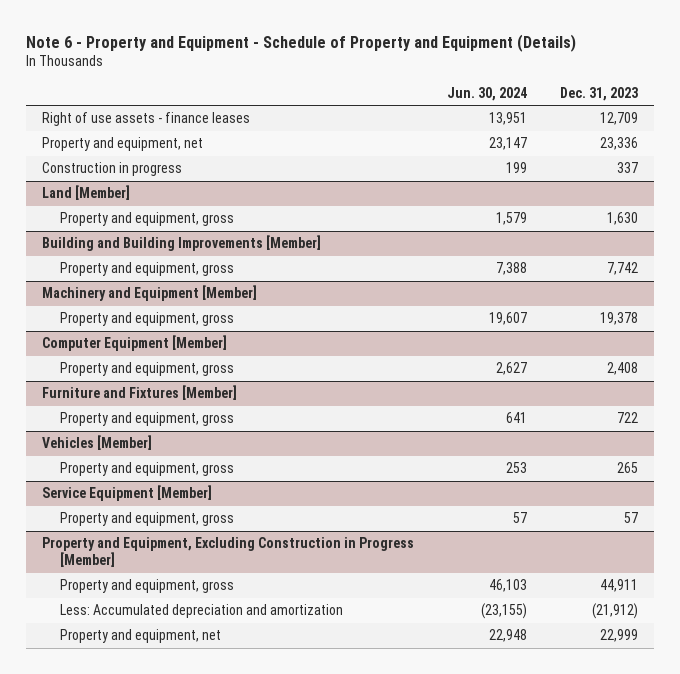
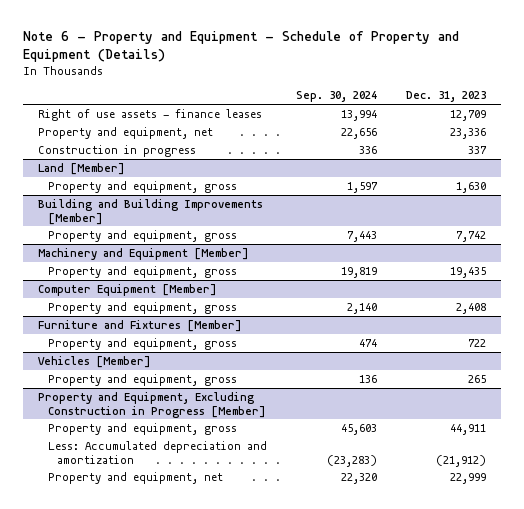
- | Jun. 30, 2024 | Dec. 31, 2023
+ | Sep. 30, 2024 | Dec. 31, 2023
@ Machinery and Equipment [Member]
- Property and equipment, gross | 19,607 | 19,378
+ Property and equipment, gross | 19,819 | 19,435
- Service Equipment [Member]
- Property and equipment, gross | 57 | 57

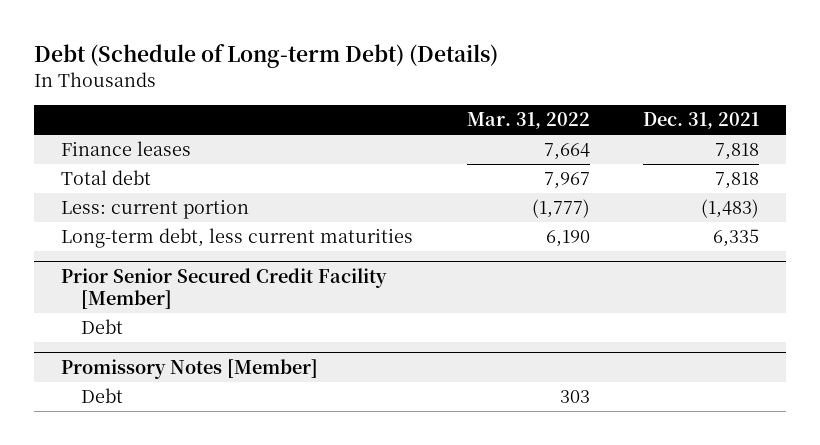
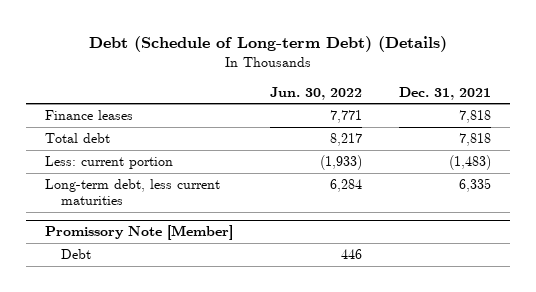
- | Mar. 31, 2022 | Dec. 31, 2021
+ | Jun. 30, 2022 | Dec. 31, 2021
- Prior Senior Secured Credit Facility [Member]
- Debt
- Promissory Notes [Member]
+ Promissory Note [Member]

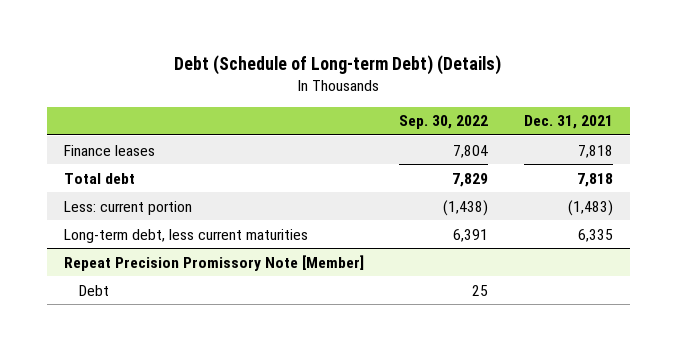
- | Jun. 30, 2022 | Dec. 31, 2021
+ | Sep. 30, 2022 | Dec. 31, 2021
- Promissory Note [Member]
+ Repeat Precision Promissory Note [Member]

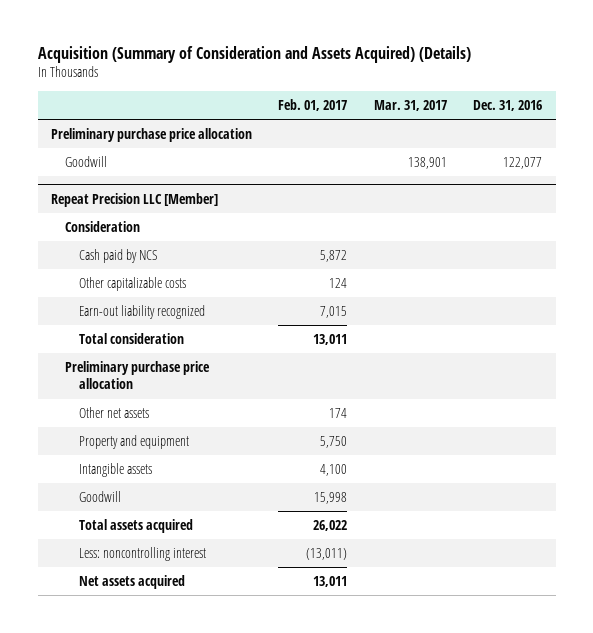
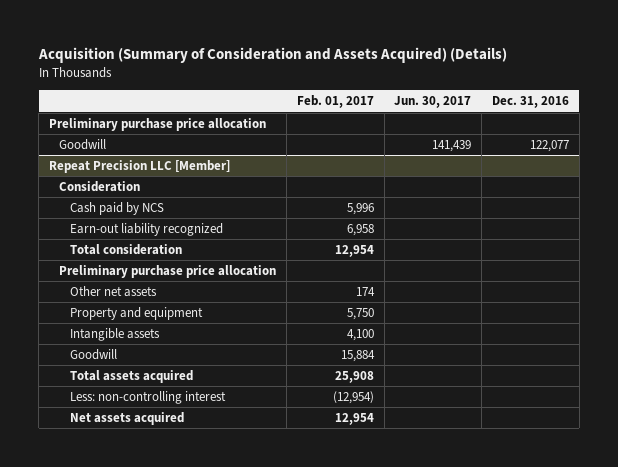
- | Feb. 01, 2017 | Mar. 31, 2017 | Dec. 31, 2016
+ | Feb. 01, 2017 | Jun. 30, 2017 | Dec. 31, 2016
@ Repeat Precision LLC [Member]
- Cash paid by NCS | 5,872 | |
- Other capitalizable costs | 124 | |
- Earn-out liability recognized | 7,015 | |
- Total consideration | 13,011 | |
+ Cash paid by NCS | 5,996 | |
+ Earn-out liability recognized | 6,958 | |
+ Total consideration | 12,954 | |
- Goodwill | 15,998 | |
- Total assets acquired | 26,022 | |
- Less: noncontrolling interest | (13,011) | |
- Net assets acquired | 13,011 | |
+ Goodwill | 15,884 | |
+ Total assets acquired | 25,908 | |
+ Less: non-controlling interest | (12,954) | |
+ Net assets acquired | 12,954 | |

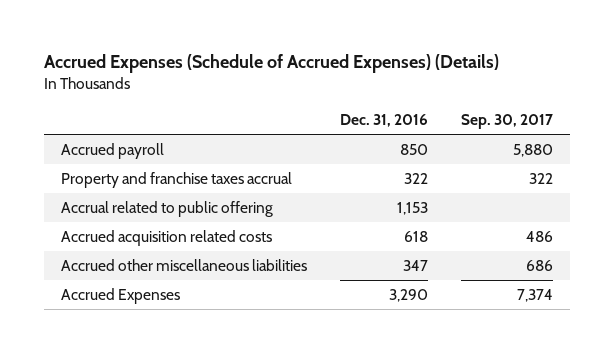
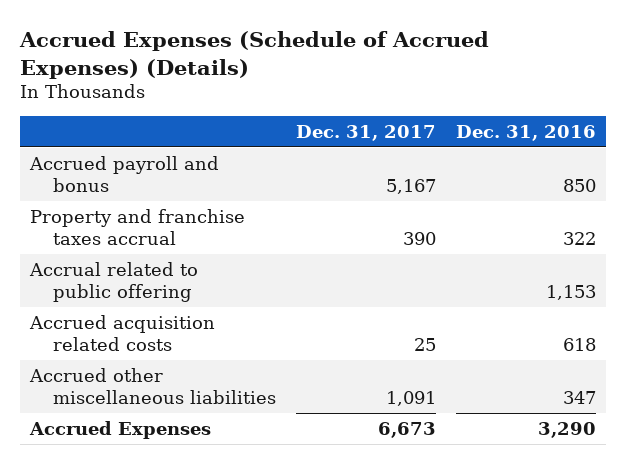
- | Dec. 31, 2016 | Sep. 30, 2017
+ | Dec. 31, 2017 | Dec. 31, 2016
- Accrued payroll | 850 | 5,880
+ Accrued payroll and bonus | 5,167 | 850

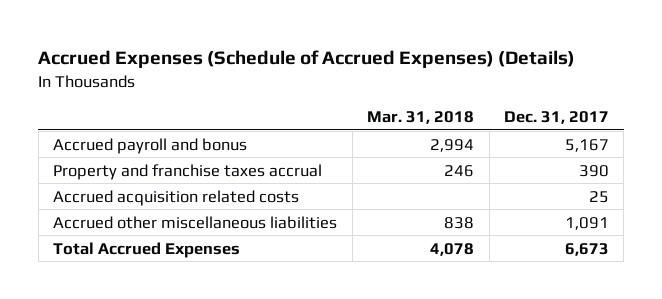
- | Dec. 31, 2017 | Dec. 31, 2016
+ | Mar. 31, 2018 | Dec. 31, 2017
- Accrual related to public offering | | 1,153
- Accrued Expenses | 6,673 | 3,290
+ Total Accrued Expenses | 4,078 | 6,673

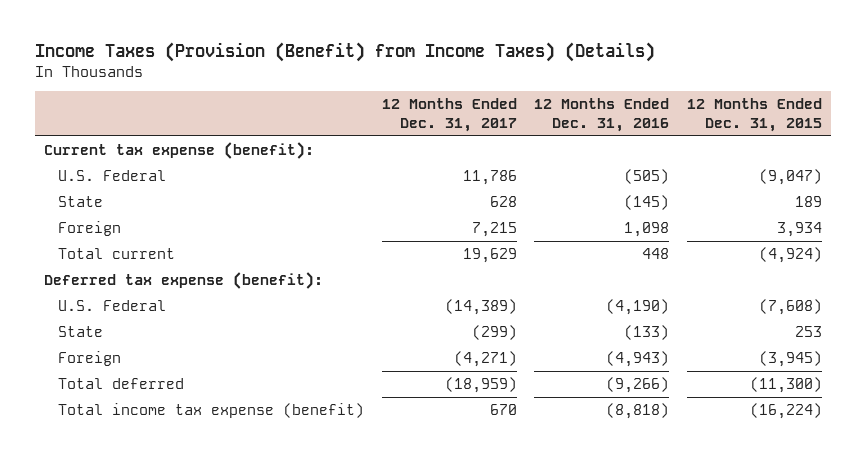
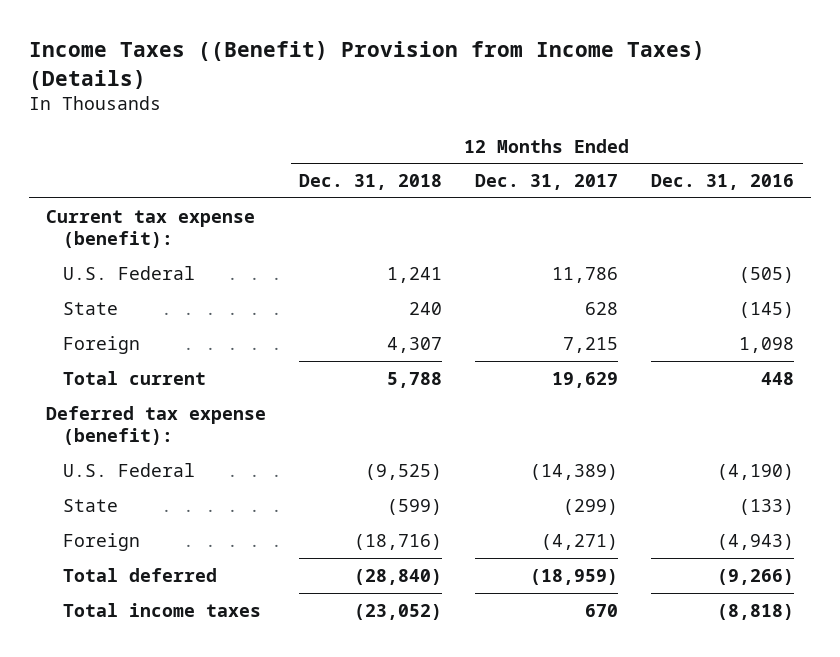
- Income Taxes (Provision (Benefit) from Income Taxes) (Details)
+ Income Taxes ((Benefit) Provision from Income Taxes) (Details)
- | 12 Months Ended Dec. 31, 2017 | 12 Months Ended Dec. 31, 2016 | 12 Months Ended Dec. 31, 2015
+ | 12 Months Ended Dec. 31, 2018 | 12 Months Ended Dec. 31, 2017 | 12 Months Ended Dec. 31, 2016
- Total income tax expense (benefit) | 670 | (8,818) | (16,224)
+ Total income taxes | (23,052) | 670 | (8,818)

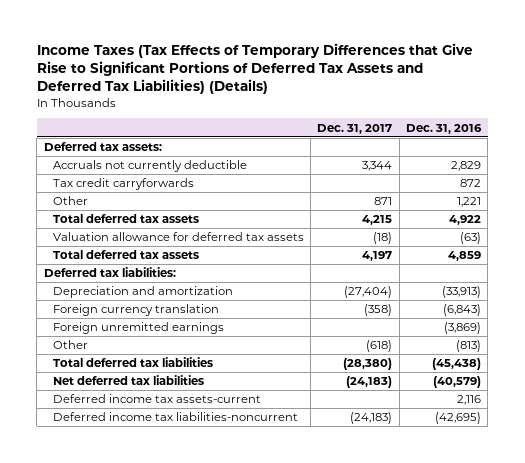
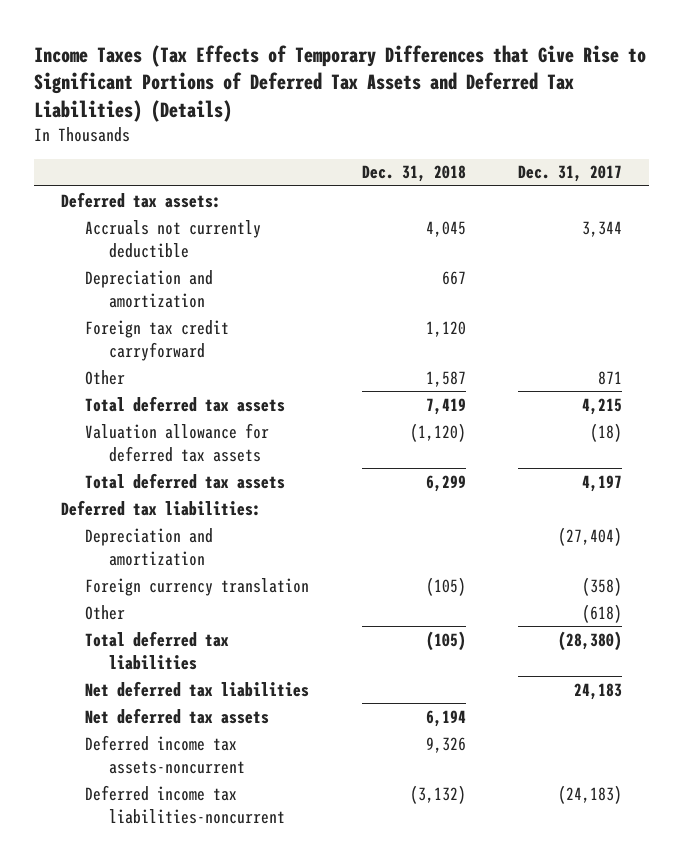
- | Dec. 31, 2017 | Dec. 31, 2016
+ | Dec. 31, 2018 | Dec. 31, 2017
- Tax credit carryforwards | | 872
+ Depreciation and amortization | 667 |
+ Foreign tax credit carryforward | 1,120 |
- Foreign unremitted earnings | | (3,869)
- Net deferred tax liabilities | (24,183) | (40,579)
- Deferred income tax assets-current | | 2,116
+ Net deferred tax liabilities | | 24,183
+ Net deferred tax assets | 6,194 |
+ Deferred income tax assets-noncurrent | 9,326 |

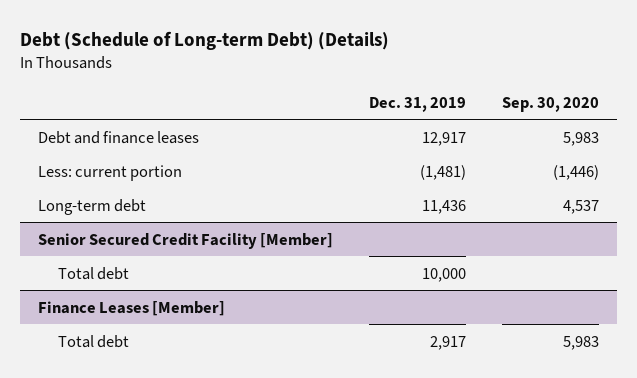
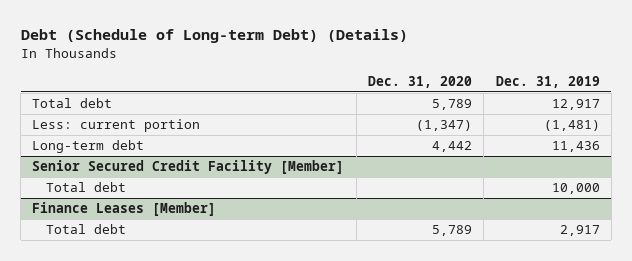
- | Dec. 31, 2019 | Sep. 30, 2020
+ | Dec. 31, 2020 | Dec. 31, 2019
- Debt and finance leases | 12,917 | 5,983
+ Total debt | 5,789 | 12,917

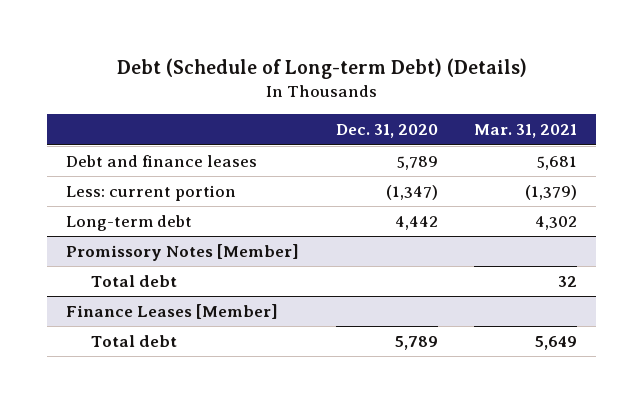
- | Dec. 31, 2020 | Dec. 31, 2019
+ | Dec. 31, 2020 | Mar. 31, 2021
- Total debt | 5,789 | 12,917
+ Debt and finance leases | 5,789 | 5,681
- Senior Secured Credit Facility [Member]
+ Promissory Notes [Member]

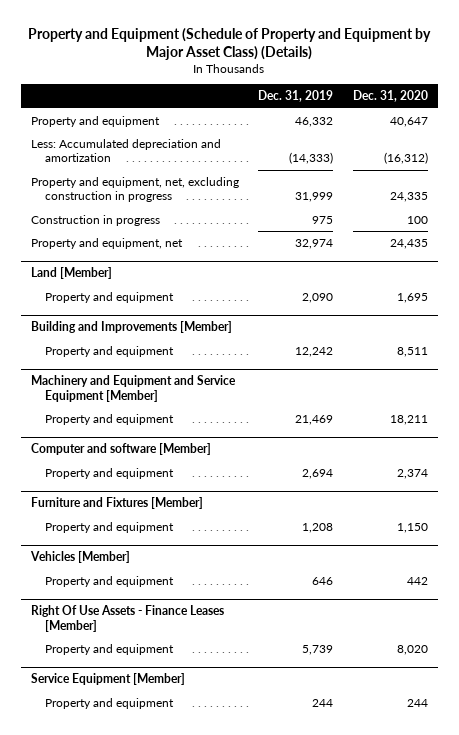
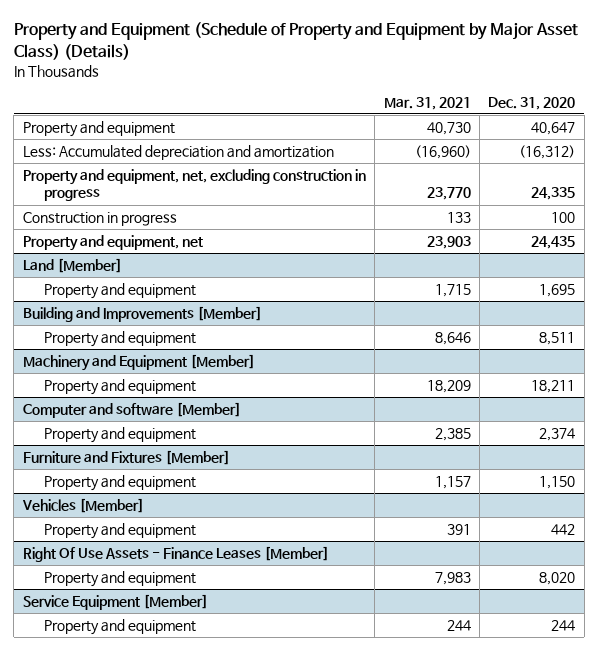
- | Dec. 31, 2019 | Dec. 31, 2020
+ | Mar. 31, 2021 | Dec. 31, 2020
- Machinery and Equipment and Service Equipment [Member]
+ Machinery and Equipment [Member]

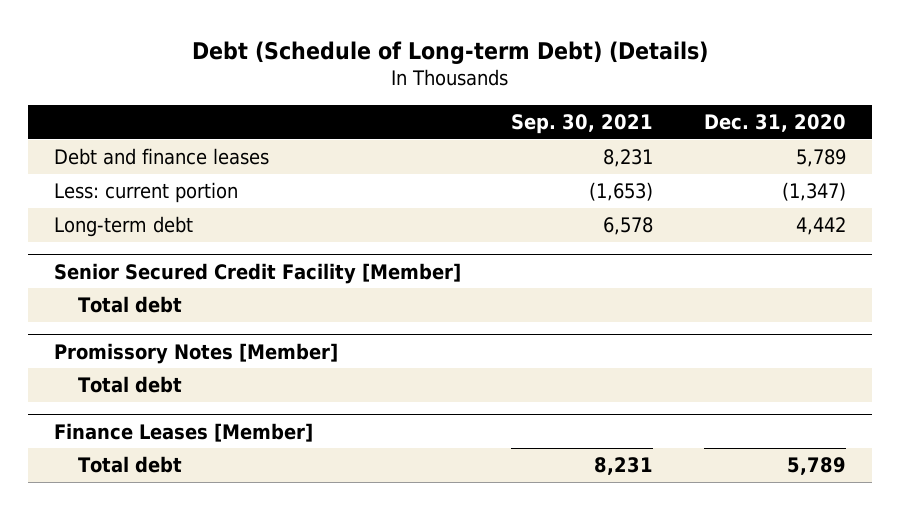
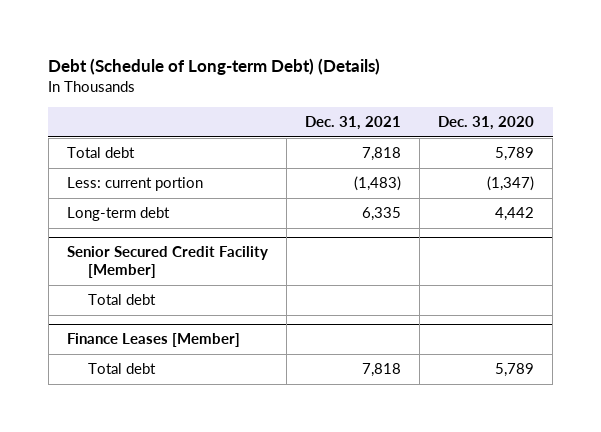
- | Sep. 30, 2021 | Dec. 31, 2020
+ | Dec. 31, 2021 | Dec. 31, 2020
- Debt and finance leases | 8,231 | 5,789
+ Total debt | 7,818 | 5,789
- Promissory Notes [Member]
- Total debt

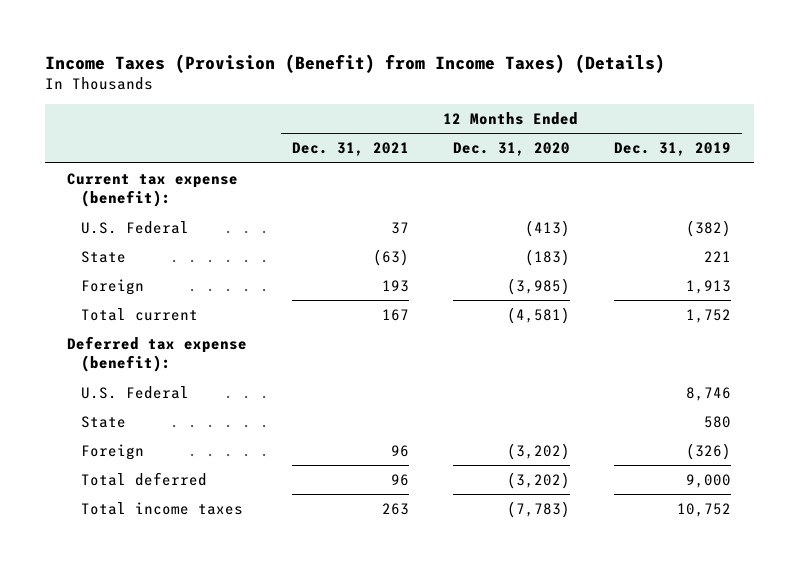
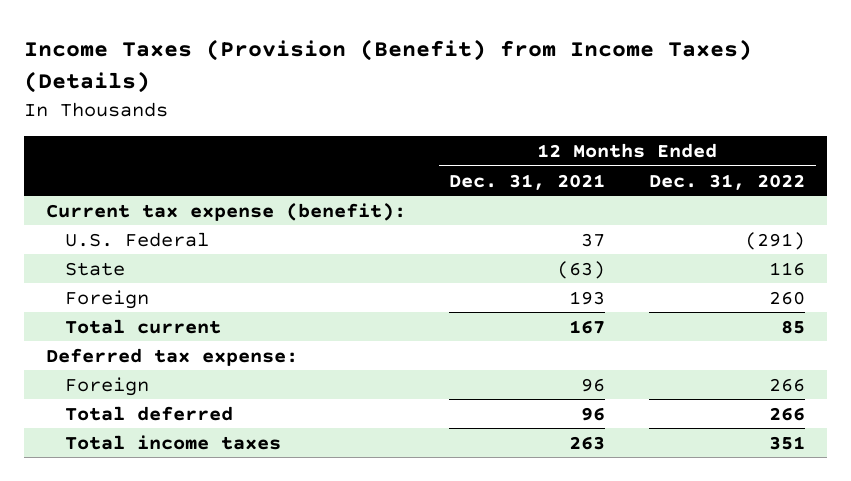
- | 12 Months Ended Dec. 31, 2021 | 12 Months Ended Dec. 31, 2020 | 12 Months Ended Dec. 31, 2019
+ | 12 Months Ended Dec. 31, 2021 | 12 Months Ended Dec. 31, 2022
- Deferred tax expense (benefit):
- U.S. Federal | | | 8,746
- State | | | 580
+ Deferred tax expense:

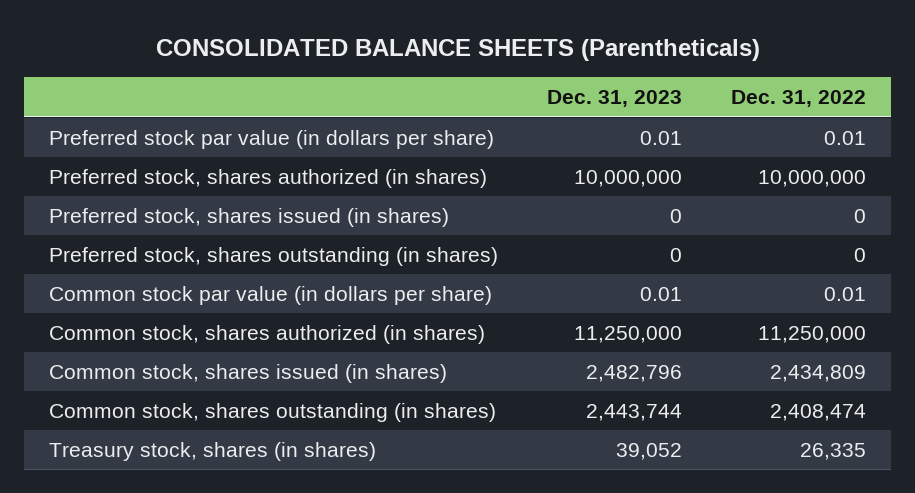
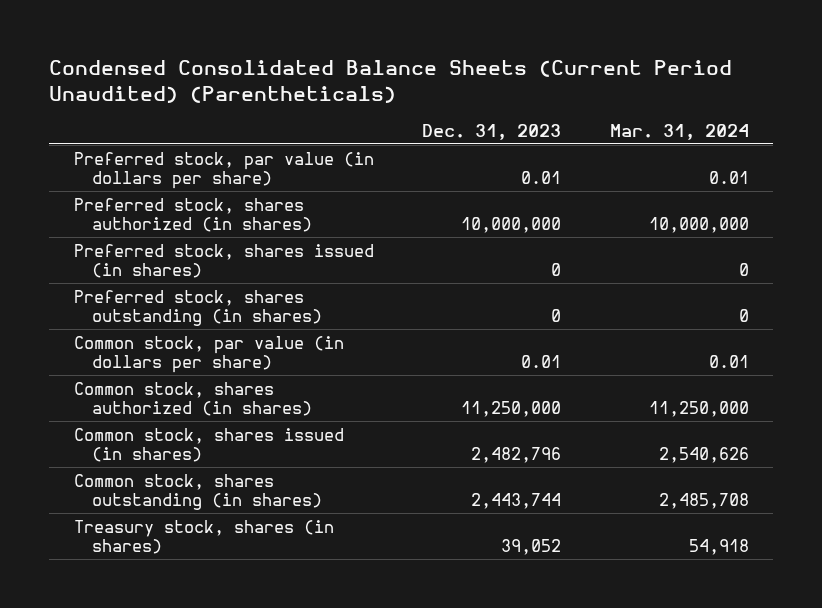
- CONSOLIDATED BALANCE SHEETS (Parentheticals)
+ Condensed Consolidated Balance Sheets (Current Period Unaudited) (Parentheticals)
- | Dec. 31, 2023 | Dec. 31, 2022
+ | Dec. 31, 2023 | Mar. 31, 2024
- Preferred stock par value (in dollars per share) | 0.01 | 0.01
+ Preferred stock, par value (in dollars per share) | 0.01 | 0.01
- Common stock par value (in dollars per share) | 0.01 | 0.01
+ Common stock, par value (in dollars per share) | 0.01 | 0.01

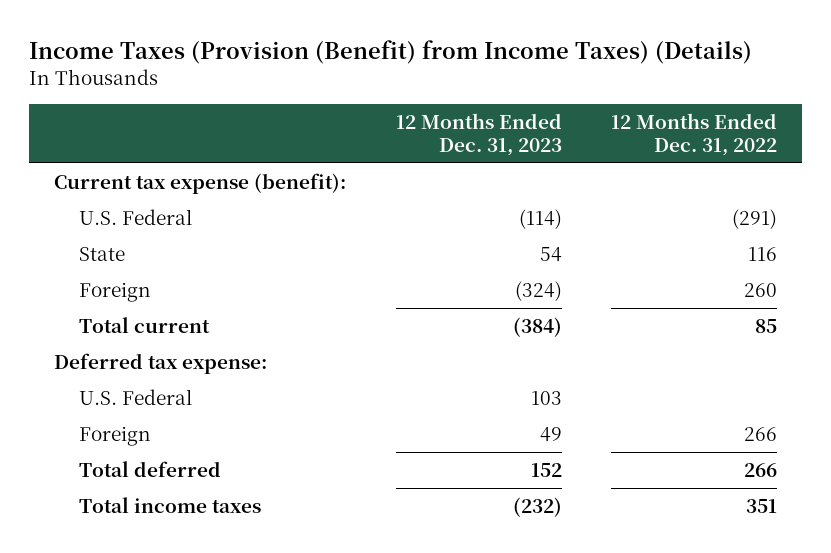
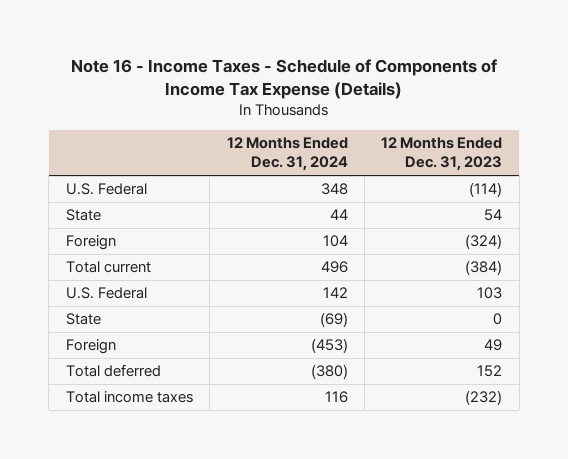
- Income Taxes (Provision (Benefit) from Income Taxes) (Details)
+ Note 16 - Income Taxes - Schedule of Components of Income Tax Expense (Details)
- | 12 Months Ended Dec. 31, 2023 | 12 Months Ended Dec. 31, 2022
+ | 12 Months Ended Dec. 31, 2024 | 12 Months Ended Dec. 31, 2023
- Current tax expense (benefit):
- Deferred tax expense:
+ State | (69) | 0

